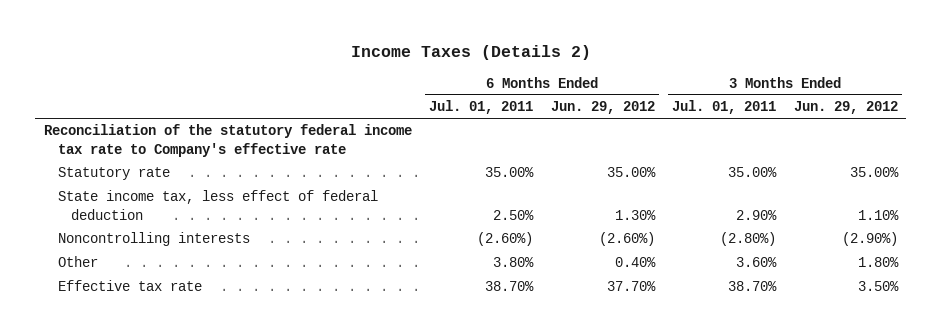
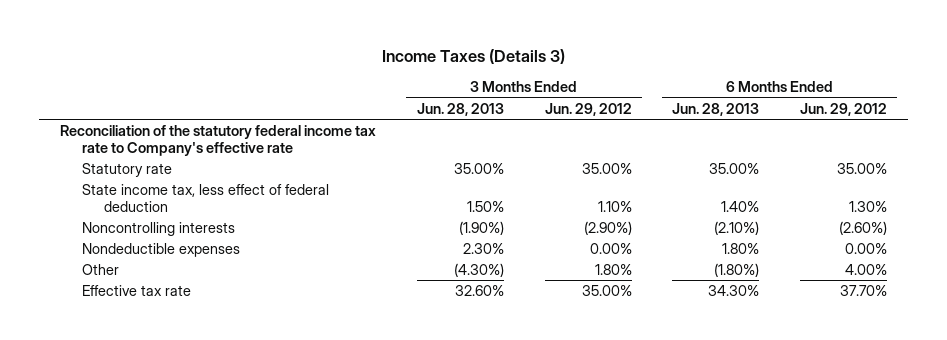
- Income Taxes (Details 2)
+ Income Taxes (Details 3)
- | 6 Months Ended Jul. 01, 2011 | 6 Months Ended Jun. 29, 2012 | 3 Months Ended Jul. 01, 2011 | 3 Months Ended Jun. 29, 2012
+ | 3 Months Ended Jun. 28, 2013 | 3 Months Ended Jun. 29, 2012 | 6 Months Ended Jun. 28, 2013 | 6 Months Ended Jun. 29, 2012
- Other | 3.80% | 0.40% | 3.60% | 1.80%
- Effective tax rate | 38.70% | 37.70% | 38.70% | 3.50%
+ Nondeductible expenses | 2.30% | 0.00% | 1.80% | 0.00%
+ Other | (4.30%) | 1.80% | (1.80%) | 4.00%
+ Effective tax rate | 32.60% | 35.00% | 34.30% | 37.70%

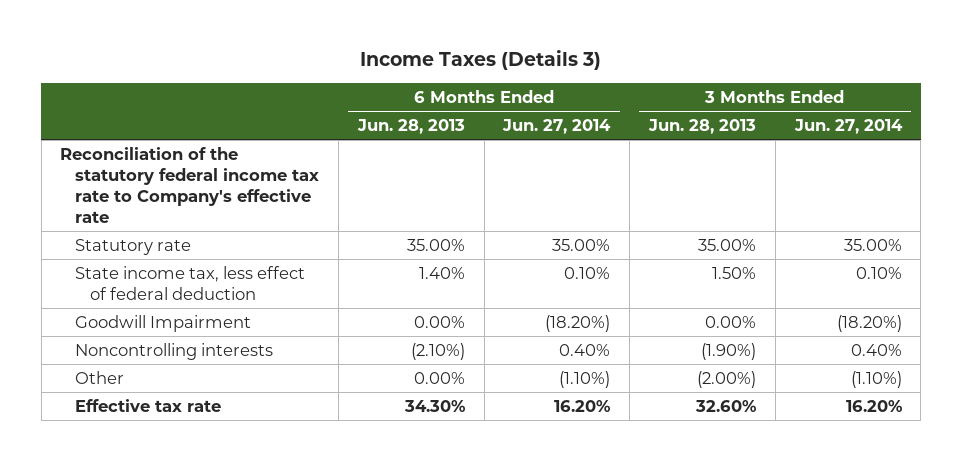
- | 3 Months Ended Jun. 28, 2013 | 3 Months Ended Jun. 29, 2012 | 6 Months Ended Jun. 28, 2013 | 6 Months Ended Jun. 29, 2012
+ | 6 Months Ended Jun. 28, 2013 | 6 Months Ended Jun. 27, 2014 | 3 Months Ended Jun. 28, 2013 | 3 Months Ended Jun. 27, 2014
+ Goodwill Impairment | 0.00% | (18.20%) | 0.00% | (18.20%)
- Nondeductible expenses | 2.30% | 0.00% | 1.80% | 0.00%
- Other | (4.30%) | 1.80% | (1.80%) | 4.00%
+ Other | 0.00% | (1.10%) | (2.00%) | (1.10%)

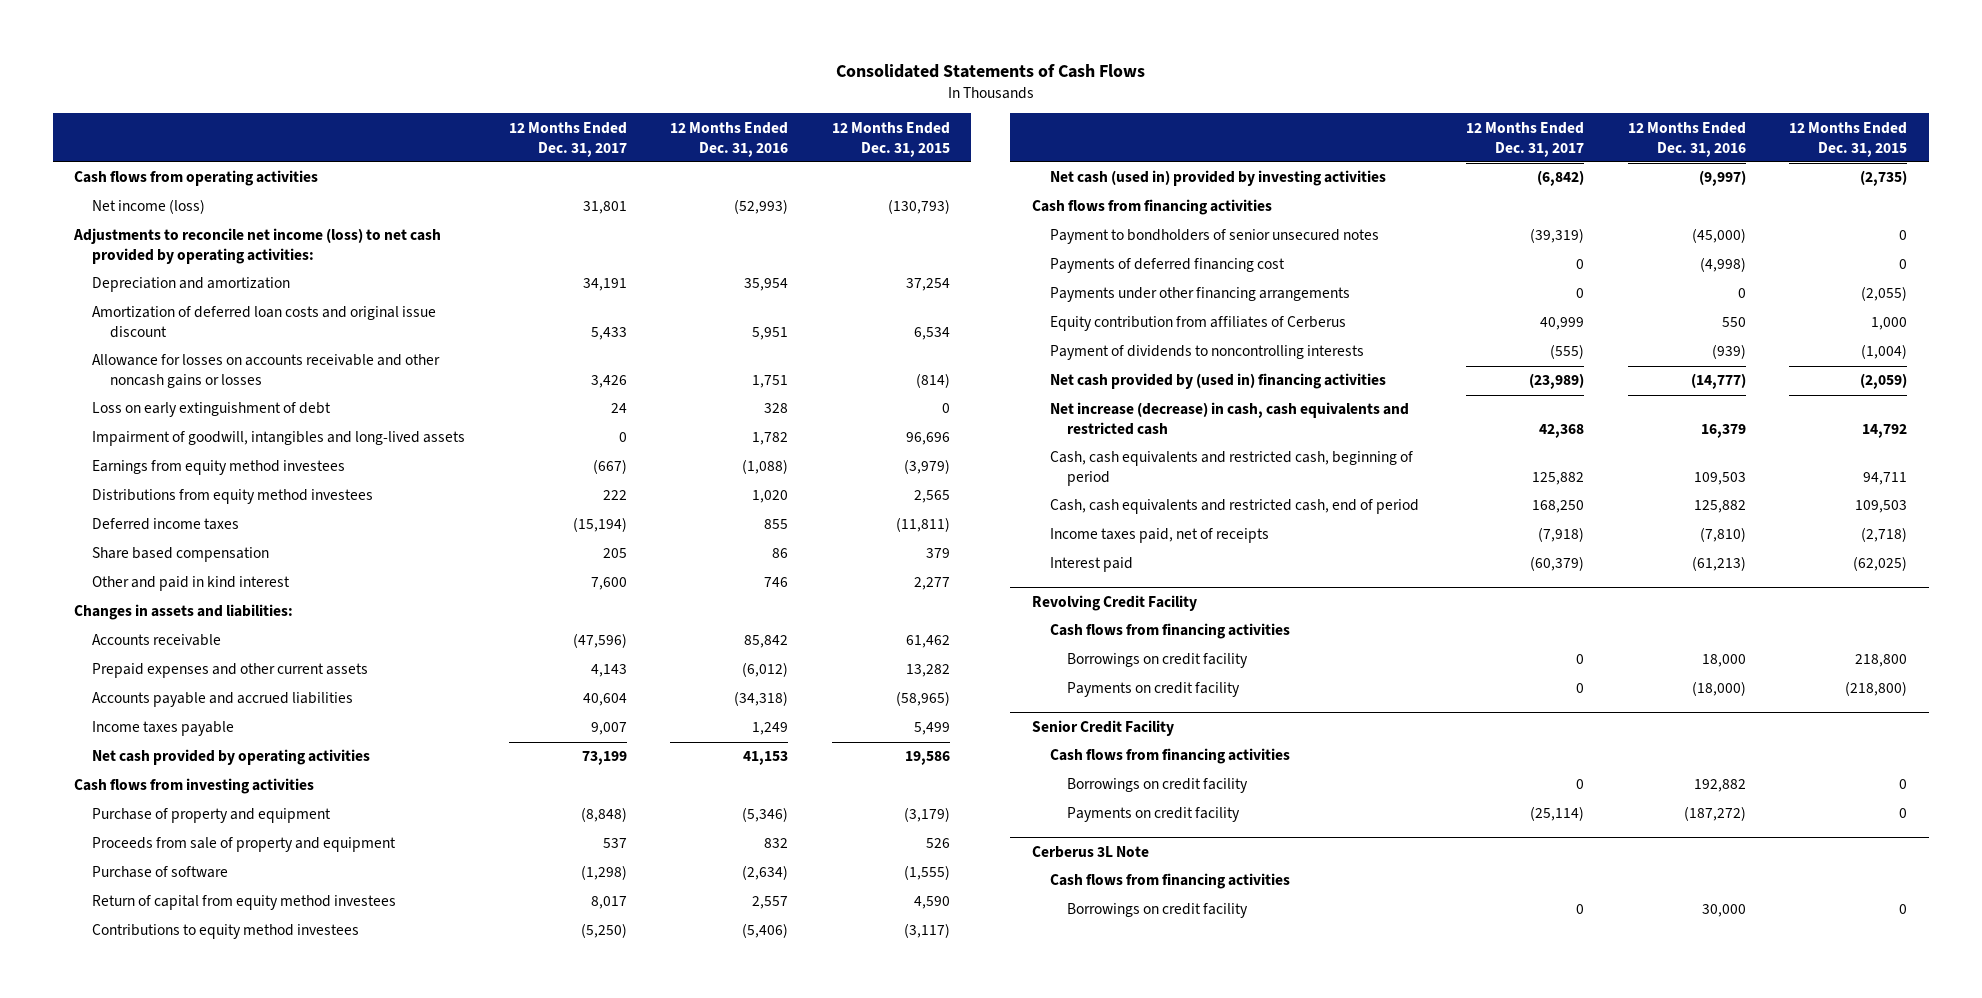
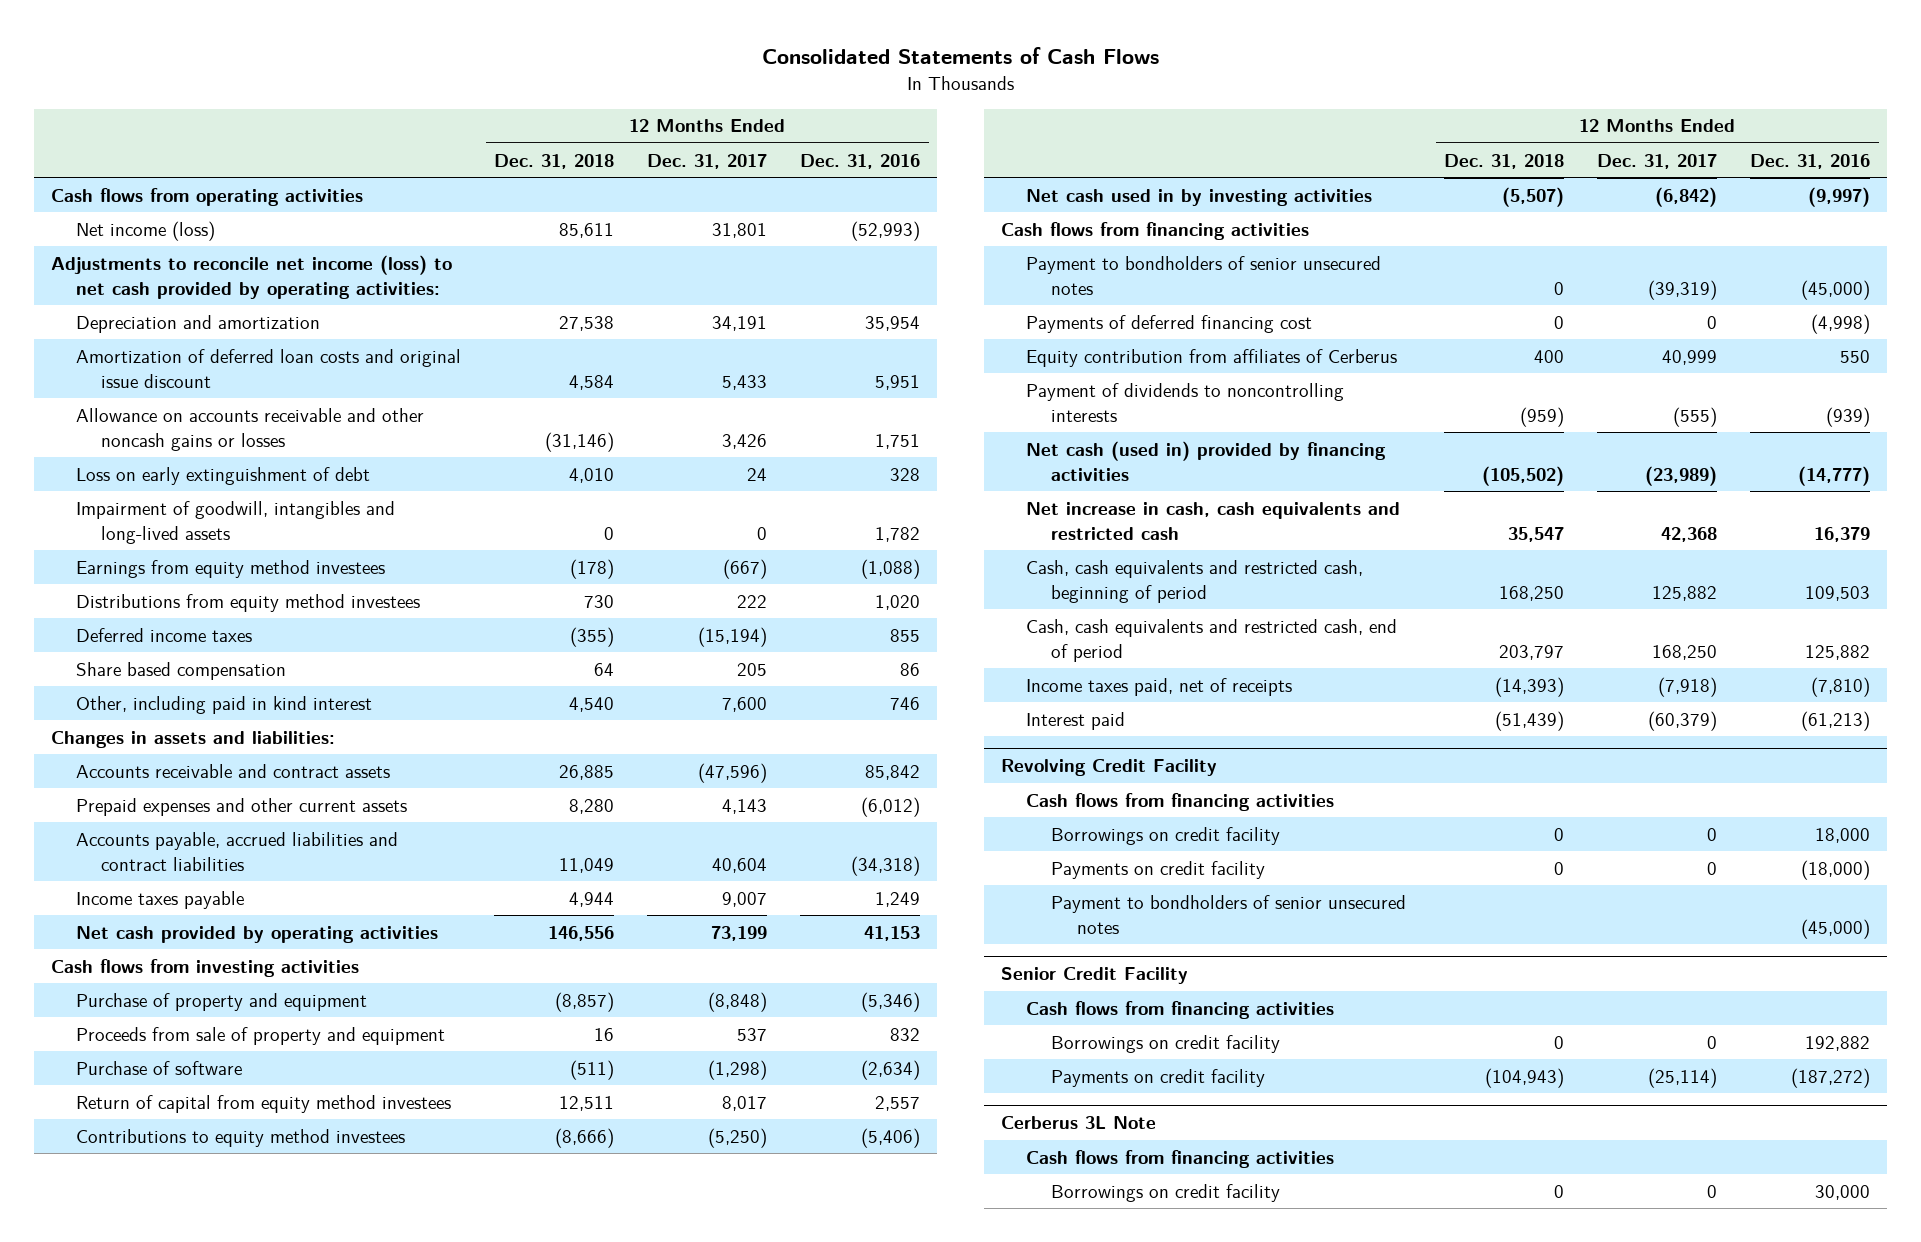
- | 12 Months Ended Dec. 31, 2017 | 12 Months Ended Dec. 31, 2016 | 12 Months Ended Dec. 31, 2015
+ | 12 Months Ended Dec. 31, 2018 | 12 Months Ended Dec. 31, 2017 | 12 Months Ended Dec. 31, 2016
- Allowance for losses on accounts receivable and other noncash gains or losses | 3,426 | 1,751 | (814)
+ Allowance on accounts receivable and other noncash gains or losses | (31,146) | 3,426 | 1,751
- Other and paid in kind interest | 7,600 | 746 | 2,277
+ Other, including paid in kind interest | 4,540 | 7,600 | 746
- Accounts receivable | (47,596) | 85,842 | 61,462
+ Accounts receivable and contract assets | 26,885 | (47,596) | 85,842
- Accounts payable and accrued liabilities | 40,604 | (34,318) | (58,965)
+ Accounts payable, accrued liabilities and contract liabilities | 11,049 | 40,604 | (34,318)
- Net cash (used in) provided by investing activities | (6,842) | (9,997) | (2,735)
+ Net cash used in by investing activities | (5,507) | (6,842) | (9,997)
- Payments under other financing arrangements | 0 | 0 | (2,055)
- Net cash provided by (used in) financing activities | (23,989) | (14,777) | (2,059)
- Net increase (decrease) in cash, cash equivalents and restricted cash | 42,368 | 16,379 | 14,792
+ Net cash (used in) provided by financing activities | (105,502) | (23,989) | (14,777)
+ Net increase in cash, cash equivalents and restricted cash | 35,547 | 42,368 | 16,379
@ Revolving Credit Facility
+ Payment to bondholders of senior unsecured notes | | | (45,000)

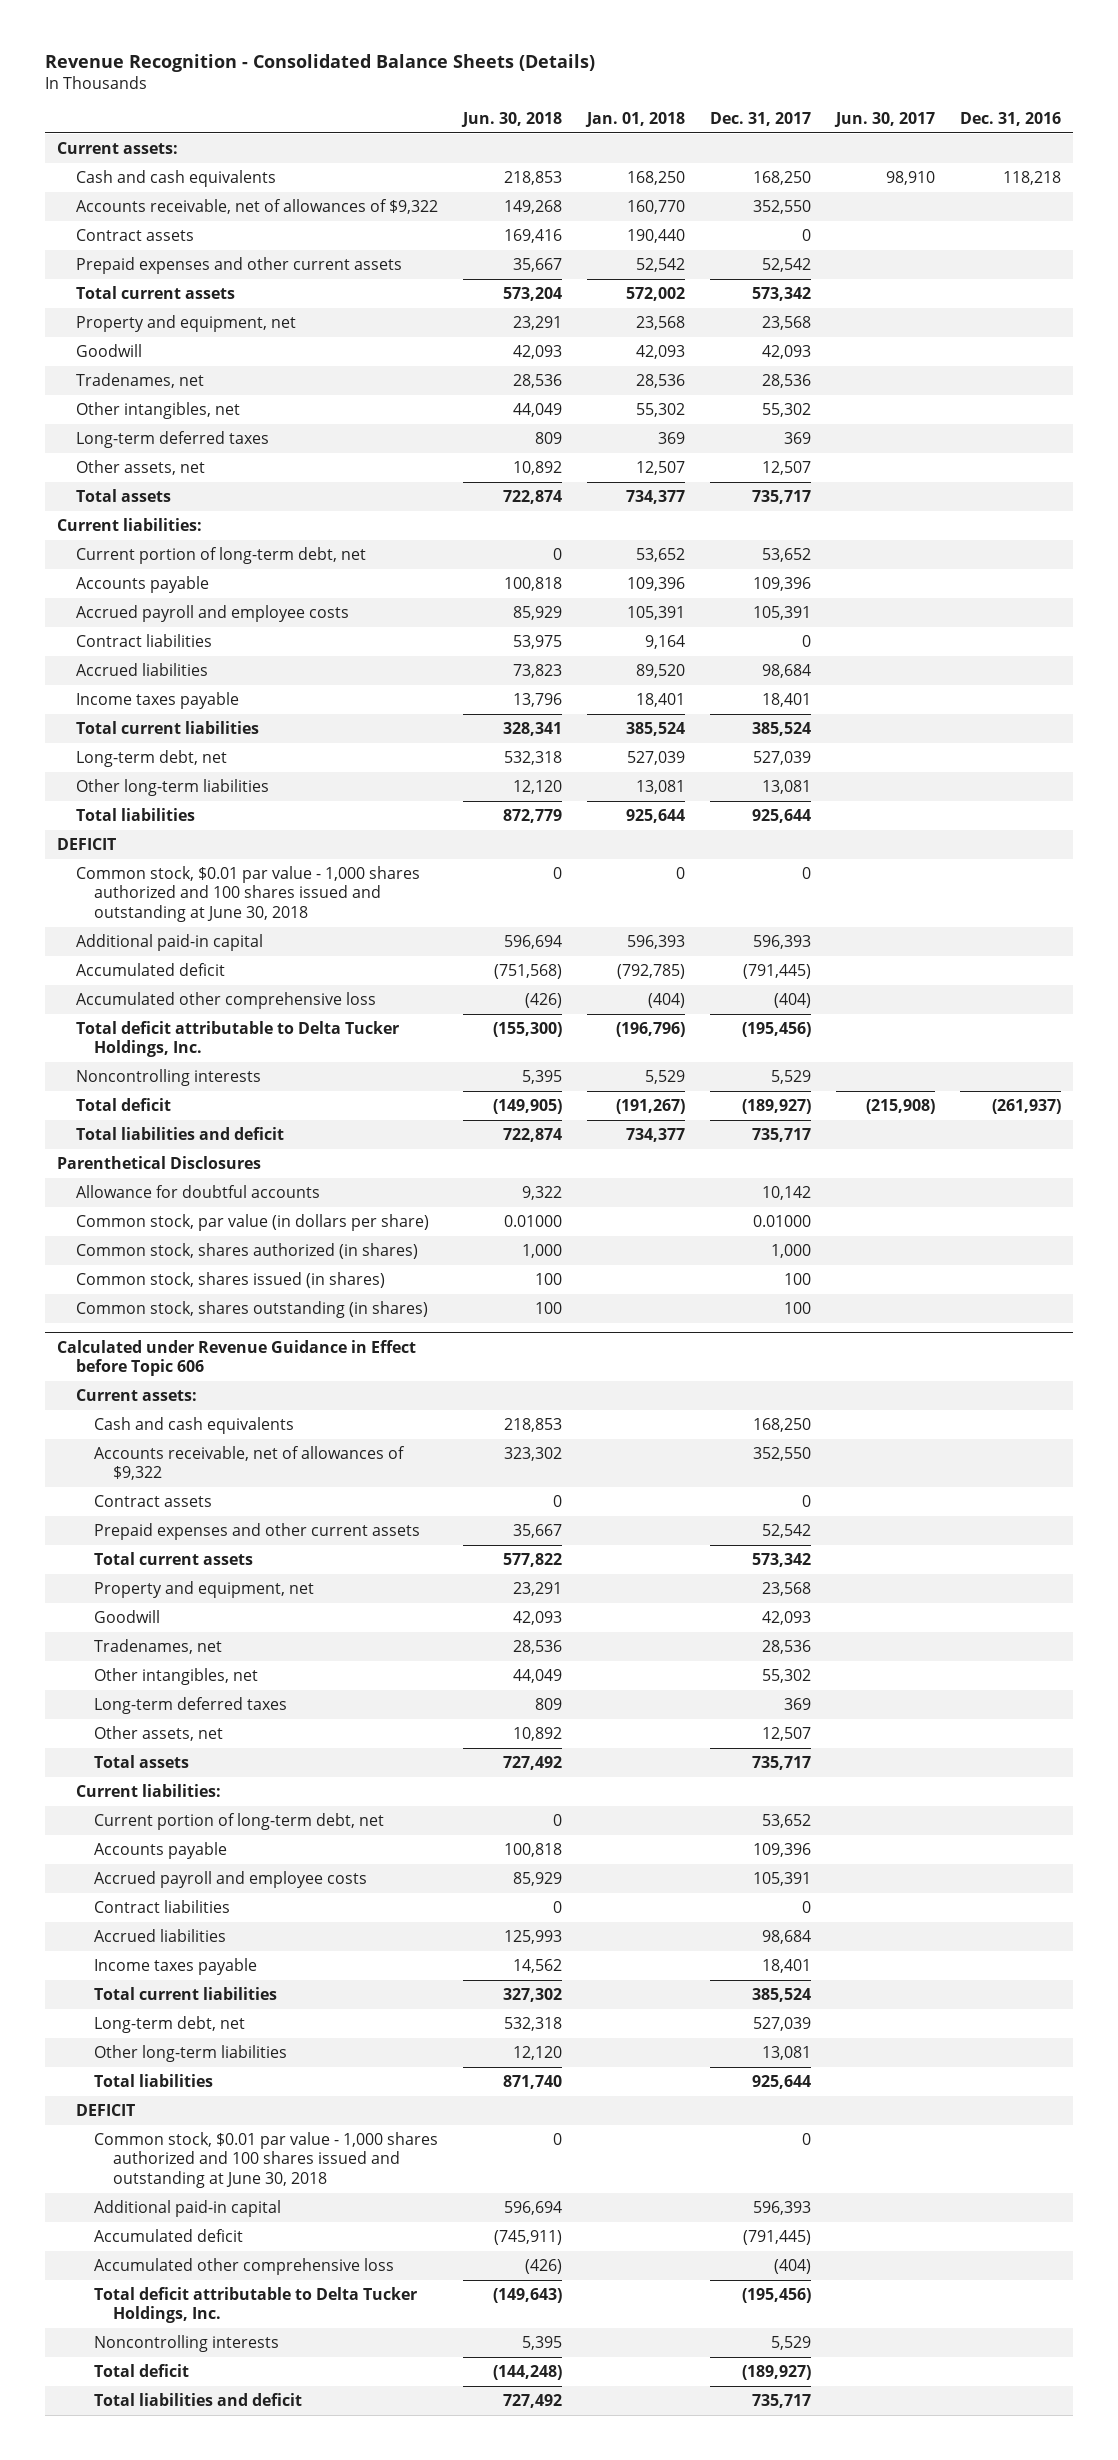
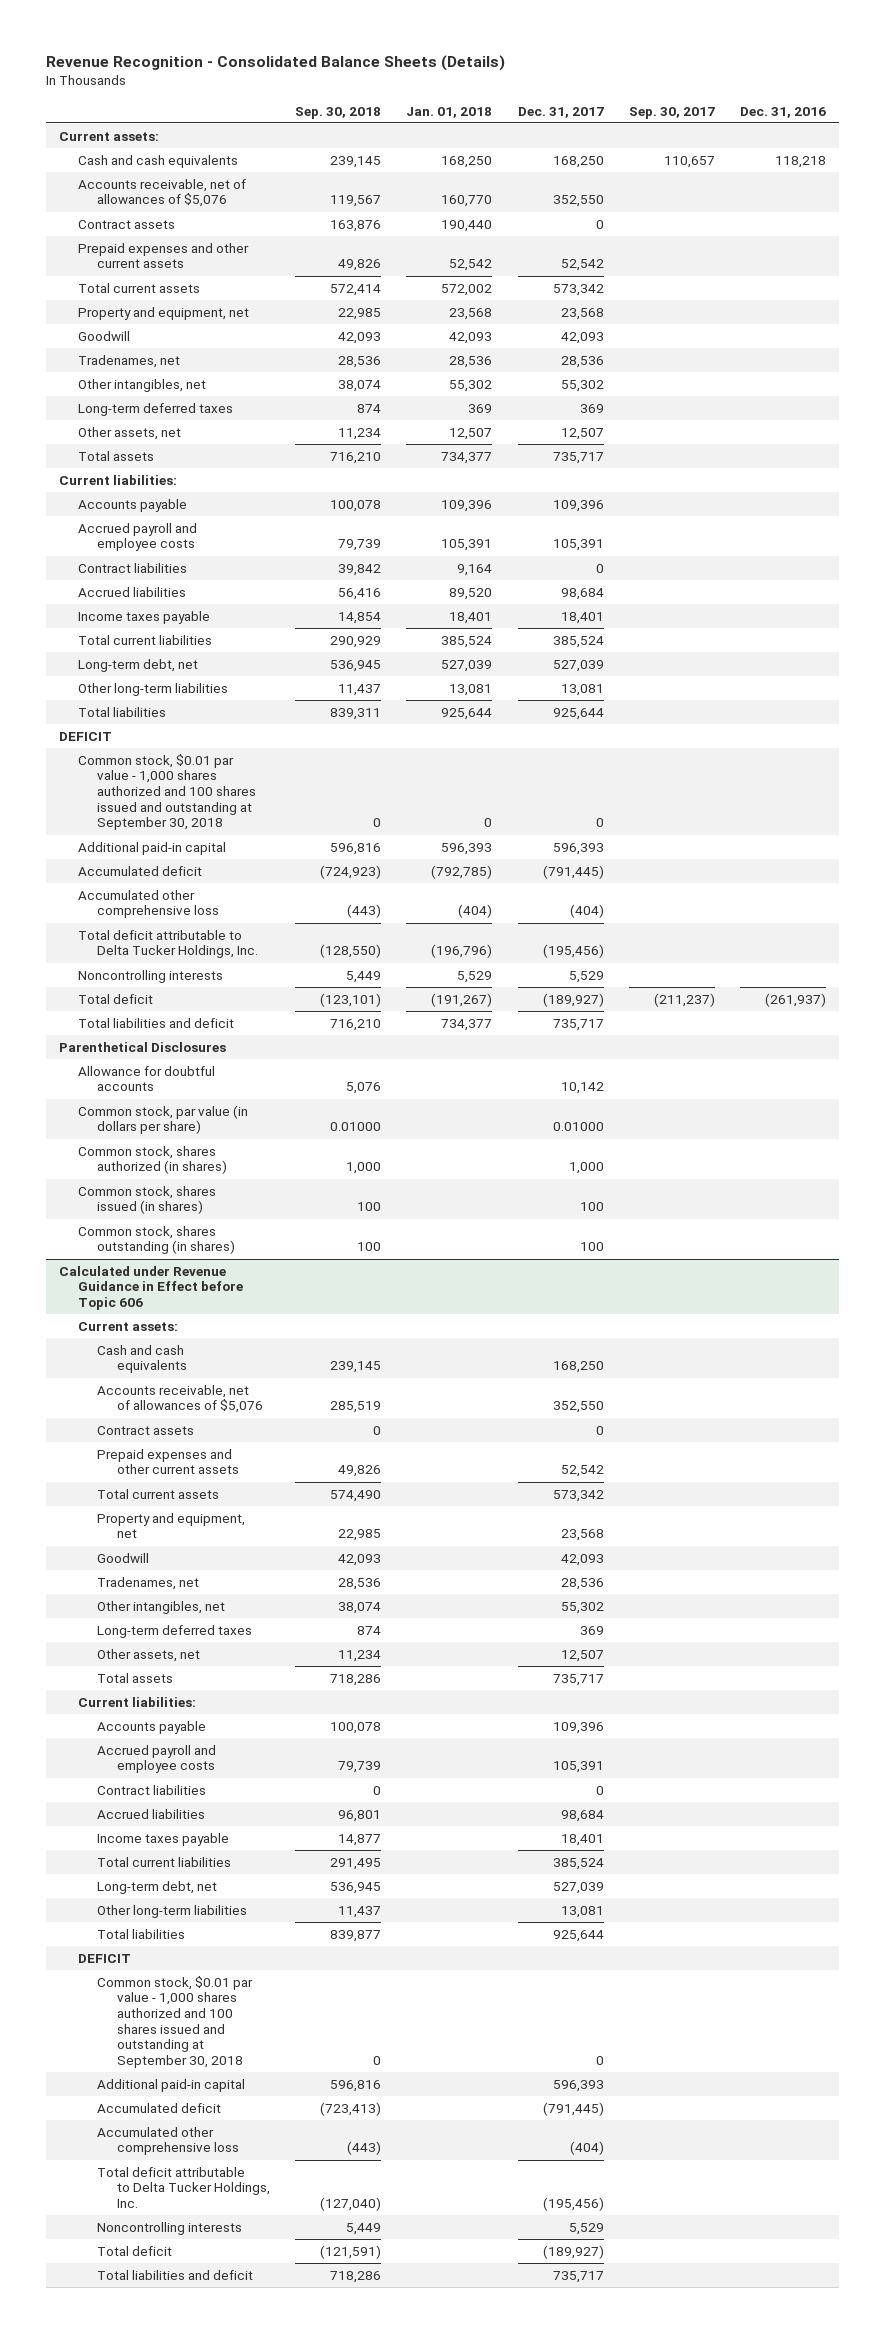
- | Jun. 30, 2018 | Jan. 01, 2018 | Dec. 31, 2017 | Jun. 30, 2017 | Dec. 31, 2016
+ | Sep. 30, 2018 | Jan. 01, 2018 | Dec. 31, 2017 | Sep. 30, 2017 | Dec. 31, 2016
- Accounts receivable, net of allowances of $9,322 | 149,268 | 160,770 | 352,550 | |
+ Accounts receivable, net of allowances of $5,076 | 119,567 | 160,770 | 352,550 | |
- Current portion of long-term debt, net | 0 | 53,652 | 53,652 | |
- Common stock, $0.01 par value - 1,000 shares authorized and 100 shares issued and outstanding at June 30, 2018 | 0 | 0 | 0 | |
+ Common stock, $0.01 par value - 1,000 shares authorized and 100 shares issued and outstanding at September 30, 2018 | 0 | 0 | 0 | |
@ Calculated under Revenue Guidance in Effect before Topic 606
- Accounts receivable, net of allowances of $9,322 | 323,302 | | 352,550 | |
+ Accounts receivable, net of allowances of $5,076 | 285,519 | | 352,550 | |
- Current portion of long-term debt, net | 0 | | 53,652 | |
- Common stock, $0.01 par value - 1,000 shares authorized and 100 shares issued and outstanding at June 30, 2018 | 0 | | 0 | |
+ Common stock, $0.01 par value - 1,000 shares authorized and 100 shares issued and outstanding at September 30, 2018 | 0 | | 0 | |

